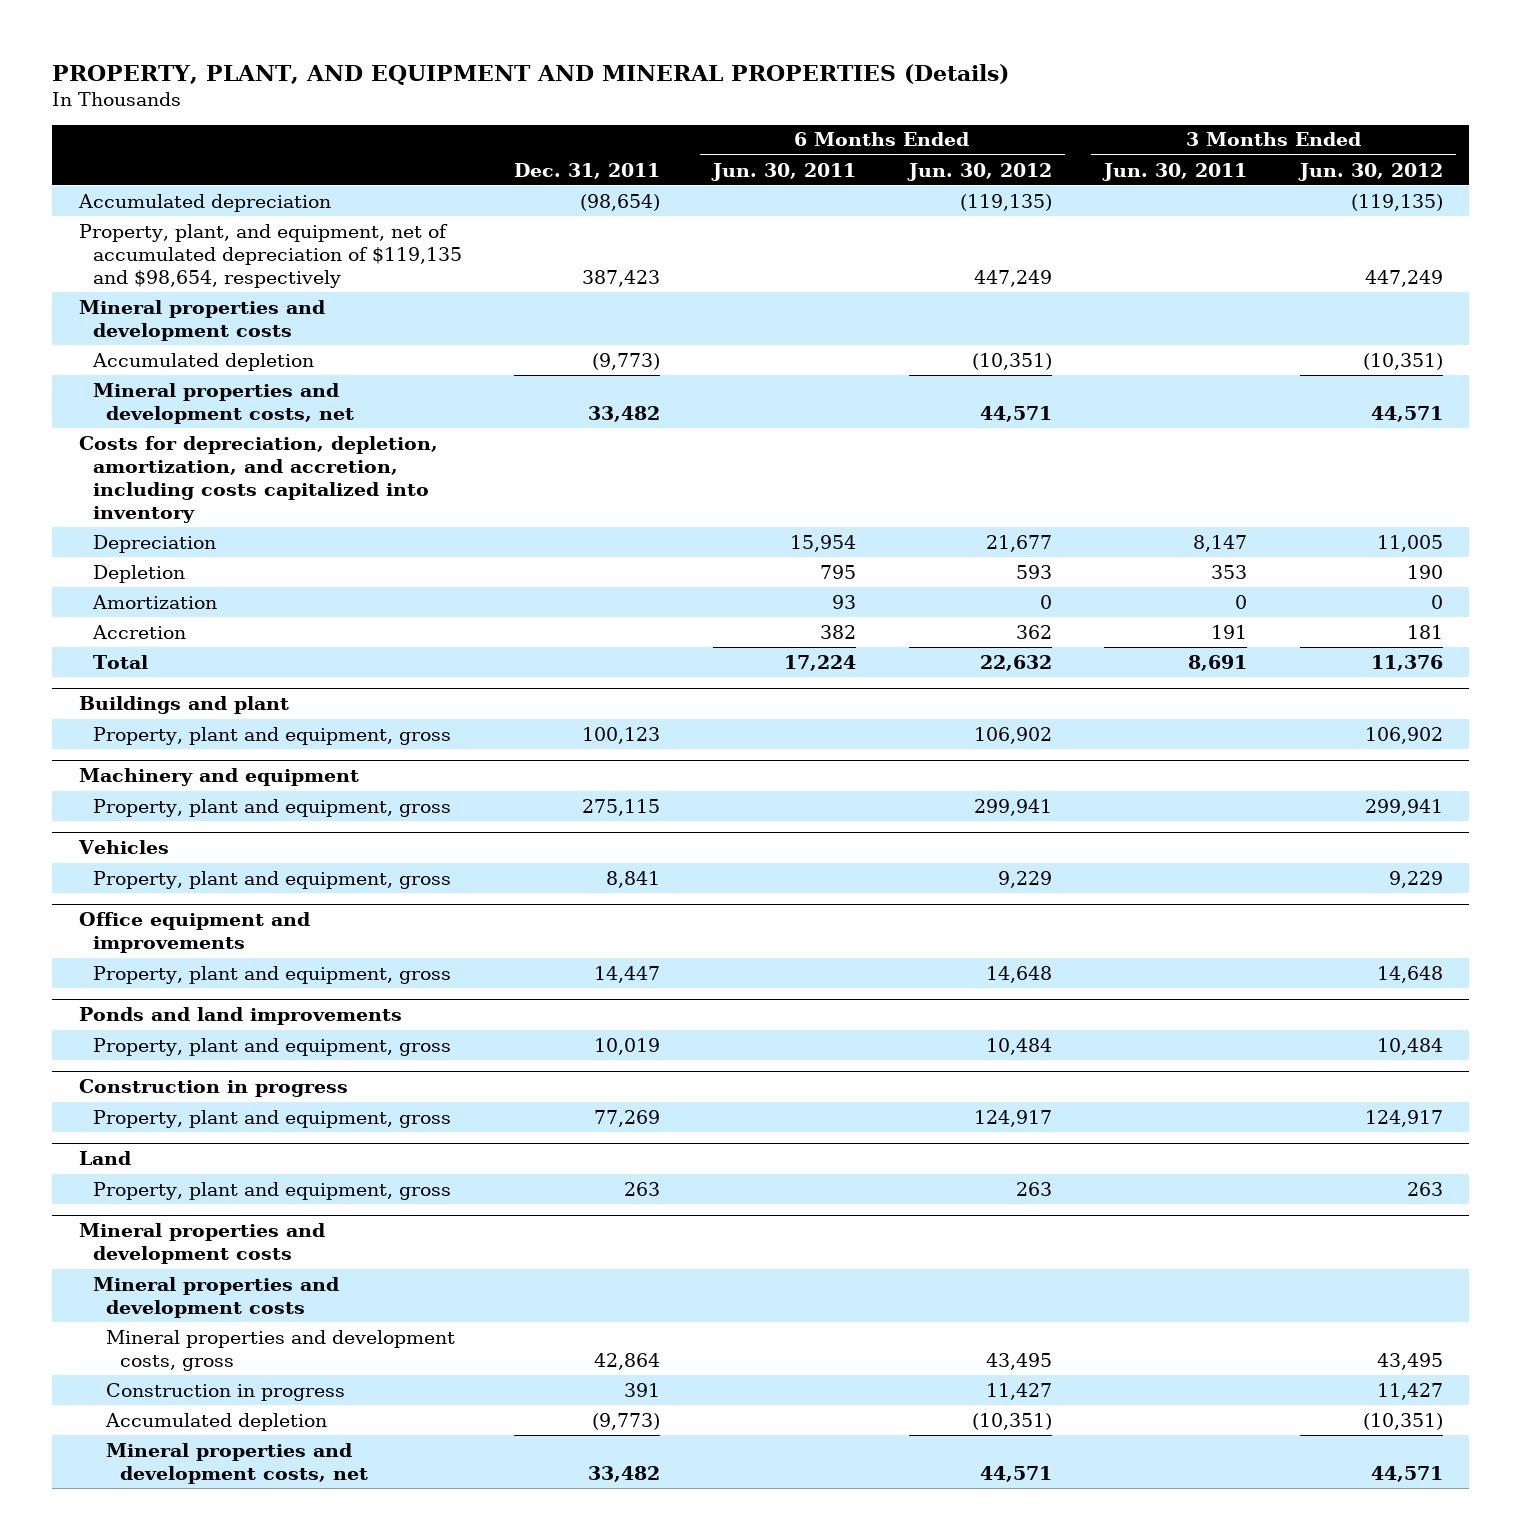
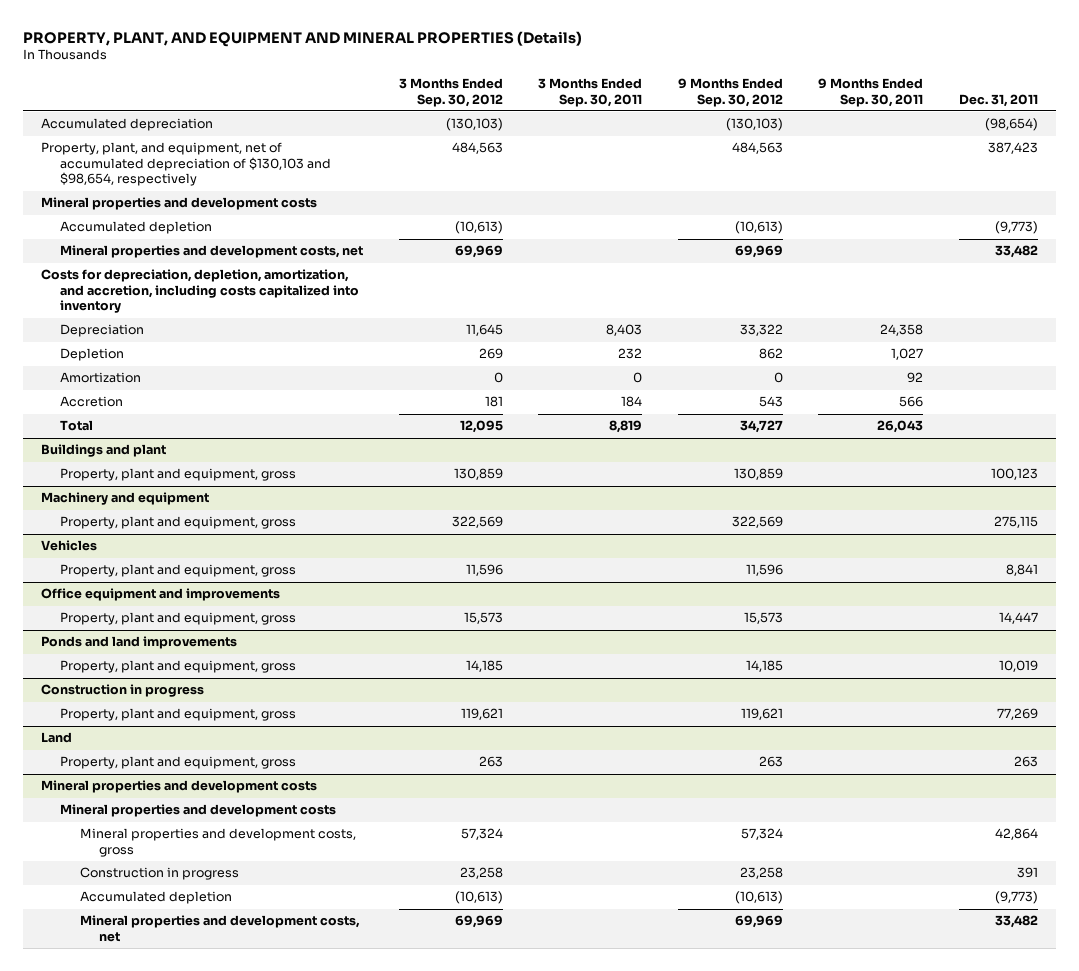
- | Dec. 31, 2011 | 6 Months Ended Jun. 30, 2011 | 6 Months Ended Jun. 30, 2012 | 3 Months Ended Jun. 30, 2011 | 3 Months Ended Jun. 30, 2012
+ | 3 Months Ended Sep. 30, 2012 | 3 Months Ended Sep. 30, 2011 | 9 Months Ended Sep. 30, 2012 | 9 Months Ended Sep. 30, 2011 | Dec. 31, 2011
- Property, plant, and equipment, net of accumulated depreciation of $119,135 and $98,654, respectively | 387,423 | | 447,249 | | 447,249
+ Property, plant, and equipment, net of accumulated depreciation of $130,103 and $98,654, respectively | 484,563 | | 484,563 | | 387,423

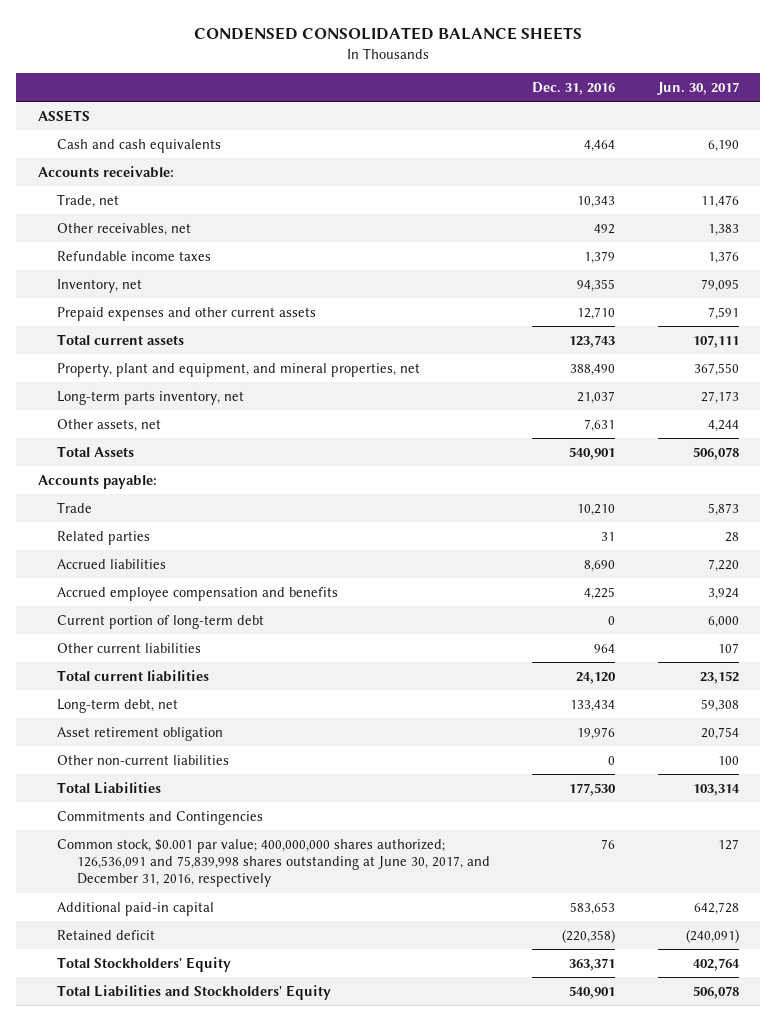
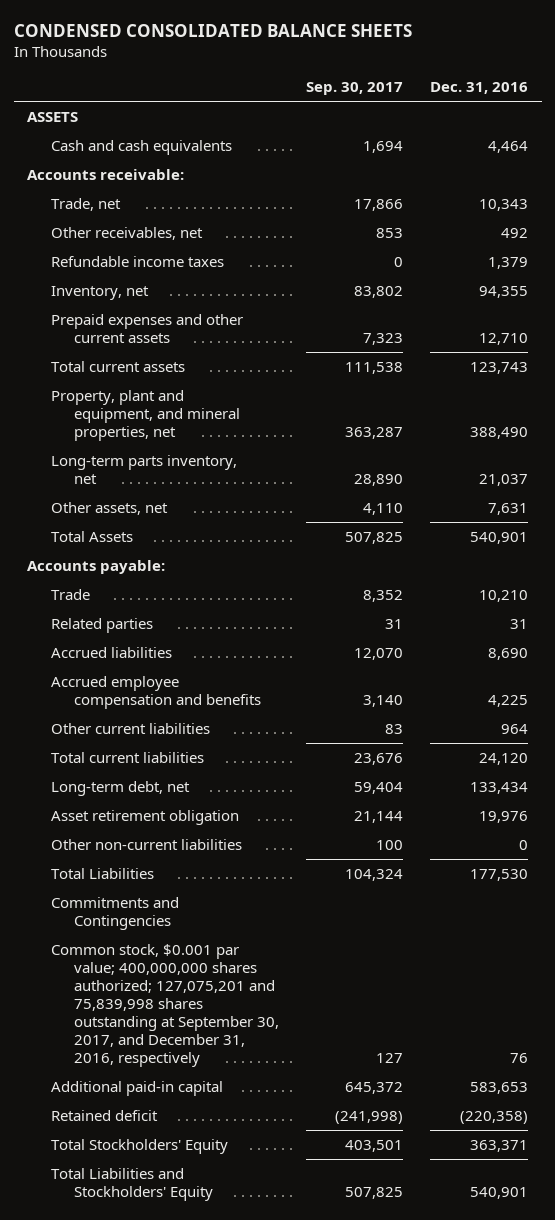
- | Dec. 31, 2016 | Jun. 30, 2017
+ | Sep. 30, 2017 | Dec. 31, 2016
- Current portion of long-term debt | 0 | 6,000
- Common stock, $0.001 par value; 400,000,000 shares authorized; 126,536,091 and 75,839,998 shares outstanding at June 30, 2017, and December 31, 2016, respectively | 76 | 127
+ Common stock, $0.001 par value; 400,000,000 shares authorized; 127,075,201 and 75,839,998 shares outstanding at September 30, 2017, and December 31, 2016, respectively | 127 | 76

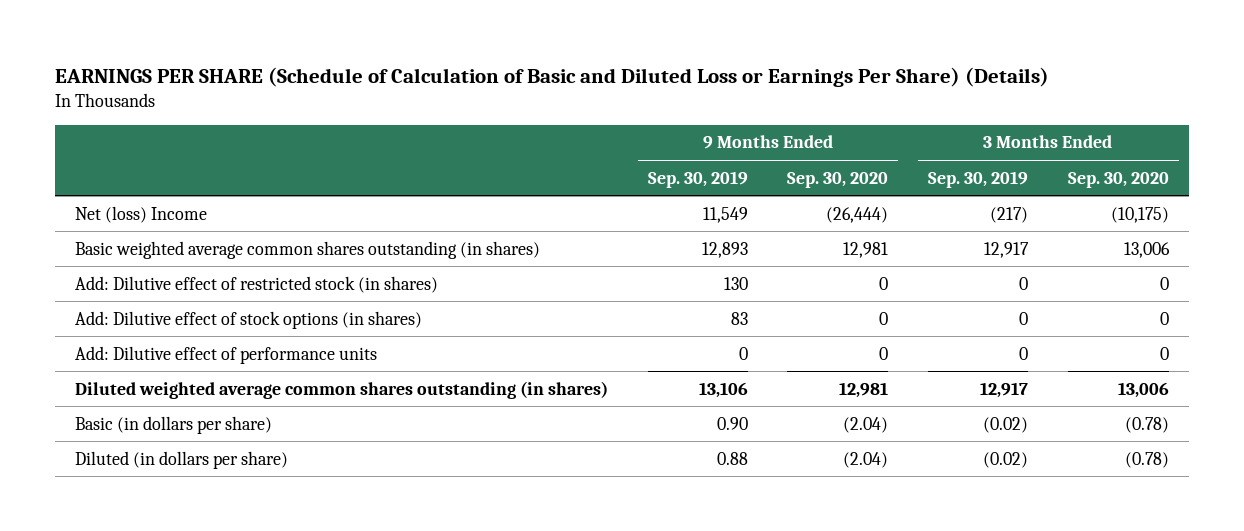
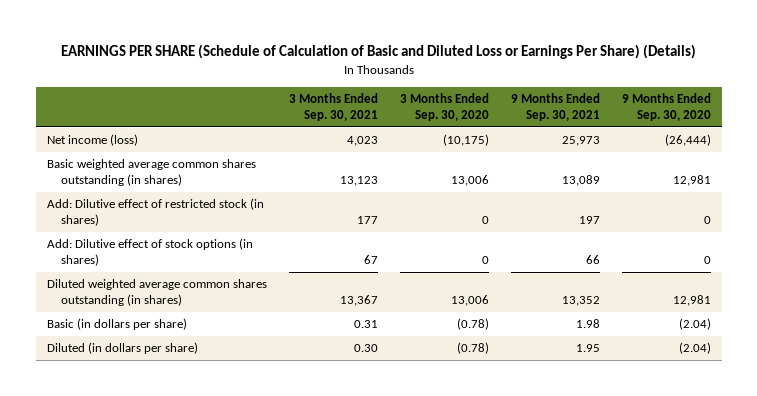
- | 9 Months Ended Sep. 30, 2019 | 9 Months Ended Sep. 30, 2020 | 3 Months Ended Sep. 30, 2019 | 3 Months Ended Sep. 30, 2020
+ | 3 Months Ended Sep. 30, 2021 | 3 Months Ended Sep. 30, 2020 | 9 Months Ended Sep. 30, 2021 | 9 Months Ended Sep. 30, 2020
- Net (loss) Income | 11,549 | (26,444) | (217) | (10,175)
+ Net income (loss) | 4,023 | (10,175) | 25,973 | (26,444)
- Add: Dilutive effect of performance units | 0 | 0 | 0 | 0

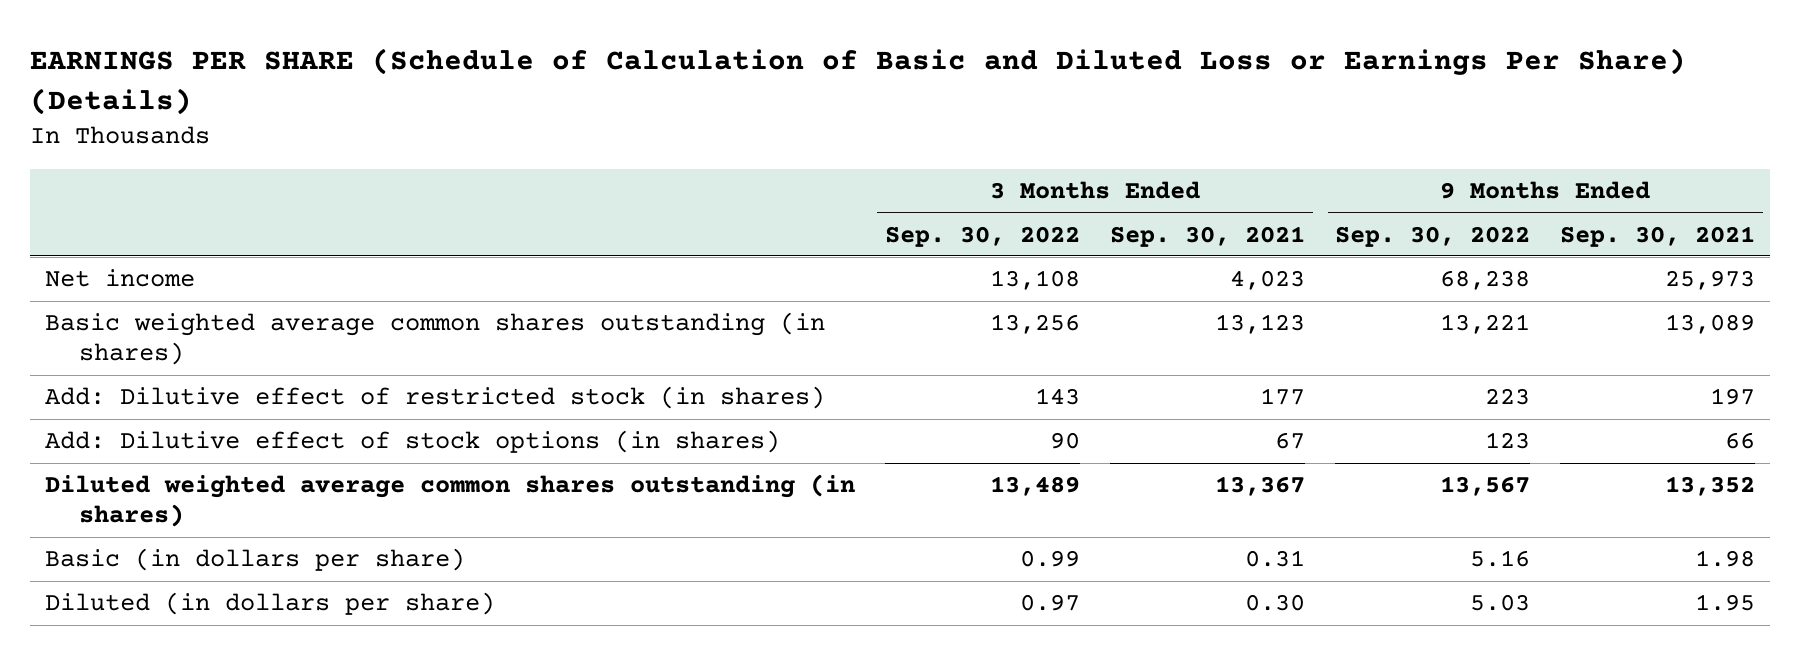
- | 3 Months Ended Sep. 30, 2021 | 3 Months Ended Sep. 30, 2020 | 9 Months Ended Sep. 30, 2021 | 9 Months Ended Sep. 30, 2020
+ | 3 Months Ended Sep. 30, 2022 | 3 Months Ended Sep. 30, 2021 | 9 Months Ended Sep. 30, 2022 | 9 Months Ended Sep. 30, 2021
- Net income (loss) | 4,023 | (10,175) | 25,973 | (26,444)
+ Net income | 13,108 | 4,023 | 68,238 | 25,973

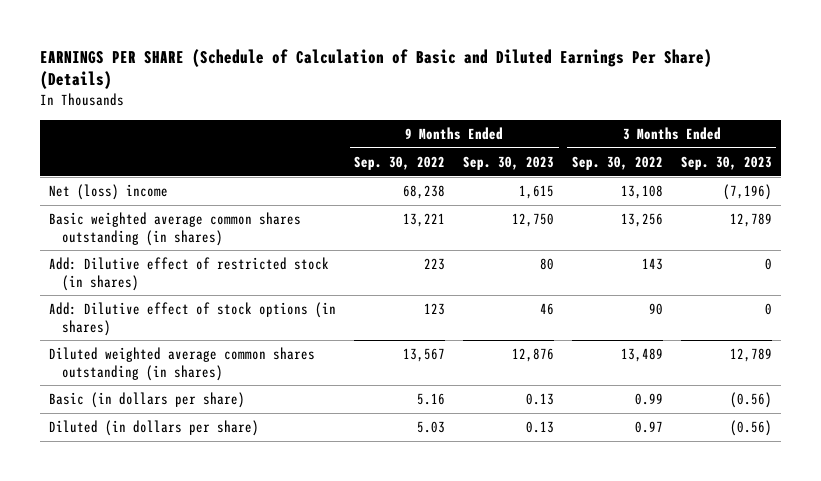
- EARNINGS PER SHARE (Schedule of Calculation of Basic and Diluted Loss or Earnings Per Share) (Details)
+ EARNINGS PER SHARE (Schedule of Calculation of Basic and Diluted Earnings Per Share) (Details)
- | 3 Months Ended Sep. 30, 2022 | 3 Months Ended Sep. 30, 2021 | 9 Months Ended Sep. 30, 2022 | 9 Months Ended Sep. 30, 2021
+ | 9 Months Ended Sep. 30, 2022 | 9 Months Ended Sep. 30, 2023 | 3 Months Ended Sep. 30, 2022 | 3 Months Ended Sep. 30, 2023
- Net income | 13,108 | 4,023 | 68,238 | 25,973
+ Net (loss) income | 68,238 | 1,615 | 13,108 | (7,196)

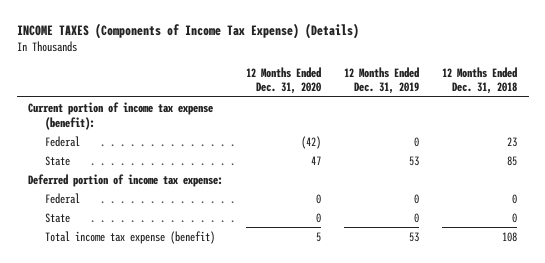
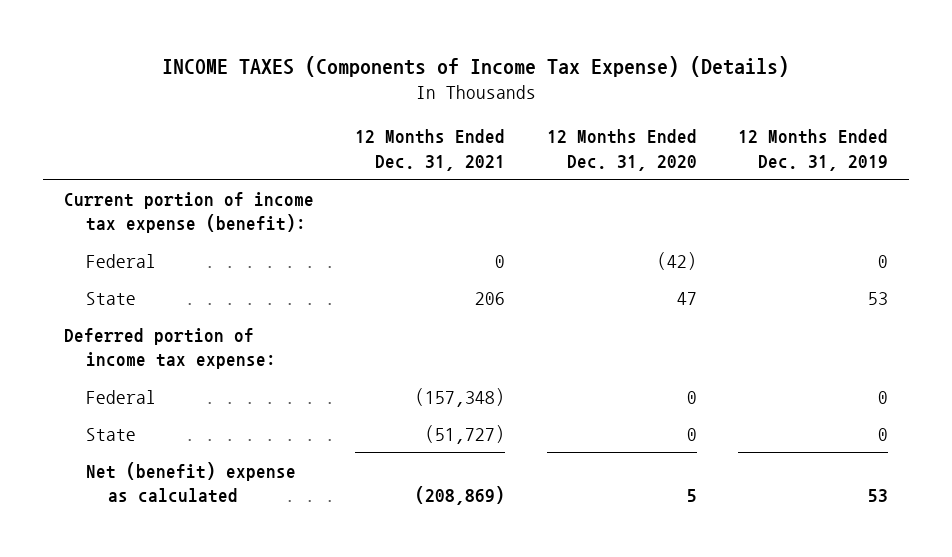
- | 12 Months Ended Dec. 31, 2020 | 12 Months Ended Dec. 31, 2019 | 12 Months Ended Dec. 31, 2018
+ | 12 Months Ended Dec. 31, 2021 | 12 Months Ended Dec. 31, 2020 | 12 Months Ended Dec. 31, 2019
- Total income tax expense (benefit) | 5 | 53 | 108
+ Net (benefit) expense as calculated | (208,869) | 5 | 53

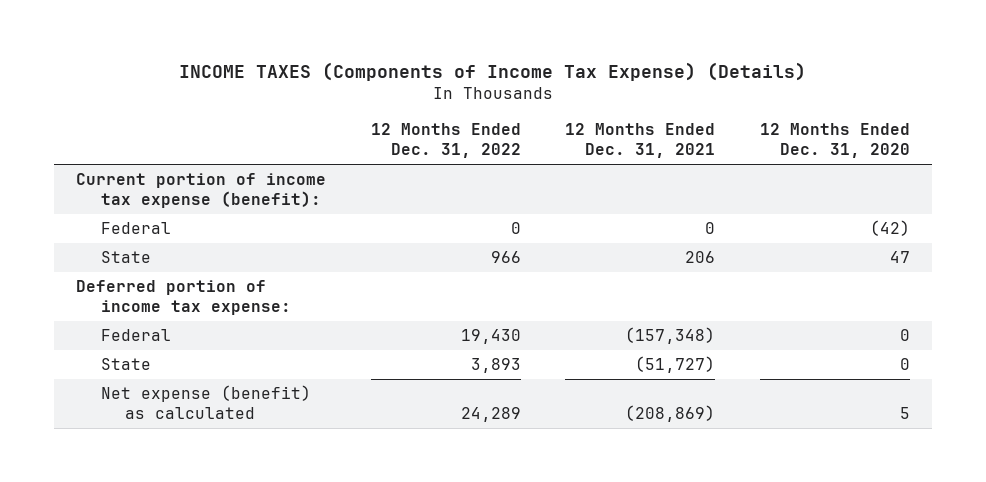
- | 12 Months Ended Dec. 31, 2021 | 12 Months Ended Dec. 31, 2020 | 12 Months Ended Dec. 31, 2019
+ | 12 Months Ended Dec. 31, 2022 | 12 Months Ended Dec. 31, 2021 | 12 Months Ended Dec. 31, 2020
- Net (benefit) expense as calculated | (208,869) | 5 | 53
+ Net expense (benefit) as calculated | 24,289 | (208,869) | 5

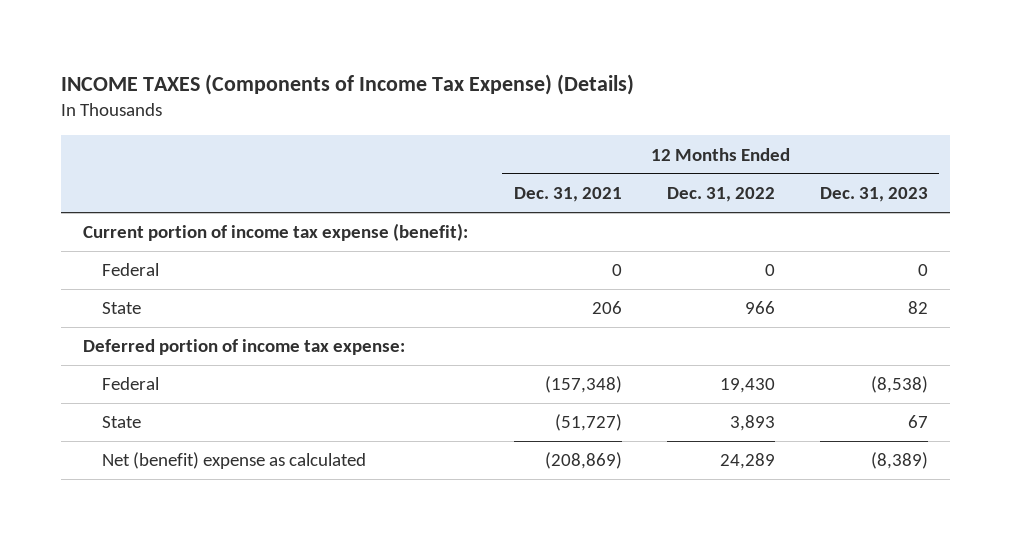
- | 12 Months Ended Dec. 31, 2022 | 12 Months Ended Dec. 31, 2021 | 12 Months Ended Dec. 31, 2020
+ | 12 Months Ended Dec. 31, 2021 | 12 Months Ended Dec. 31, 2022 | 12 Months Ended Dec. 31, 2023
- Net expense (benefit) as calculated | 24,289 | (208,869) | 5
+ Net (benefit) expense as calculated | (208,869) | 24,289 | (8,389)

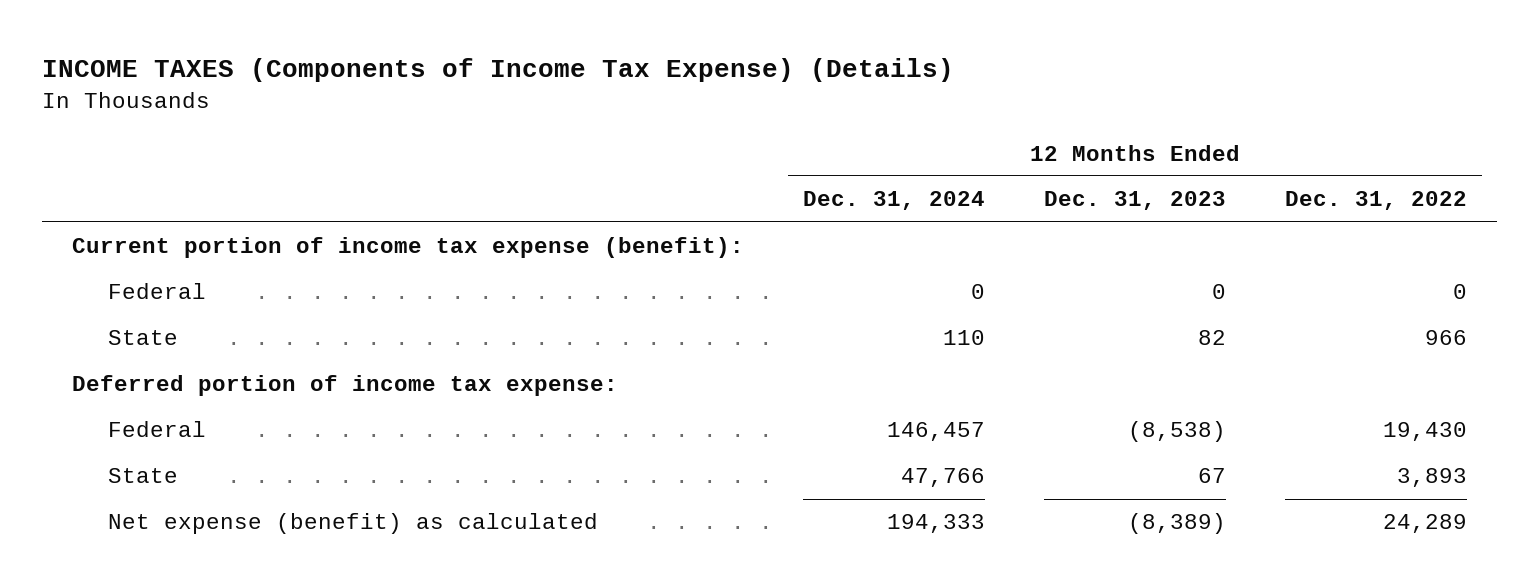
- | 12 Months Ended Dec. 31, 2021 | 12 Months Ended Dec. 31, 2022 | 12 Months Ended Dec. 31, 2023
+ | 12 Months Ended Dec. 31, 2024 | 12 Months Ended Dec. 31, 2023 | 12 Months Ended Dec. 31, 2022
- Net (benefit) expense as calculated | (208,869) | 24,289 | (8,389)
+ Net expense (benefit) as calculated | 194,333 | (8,389) | 24,289

